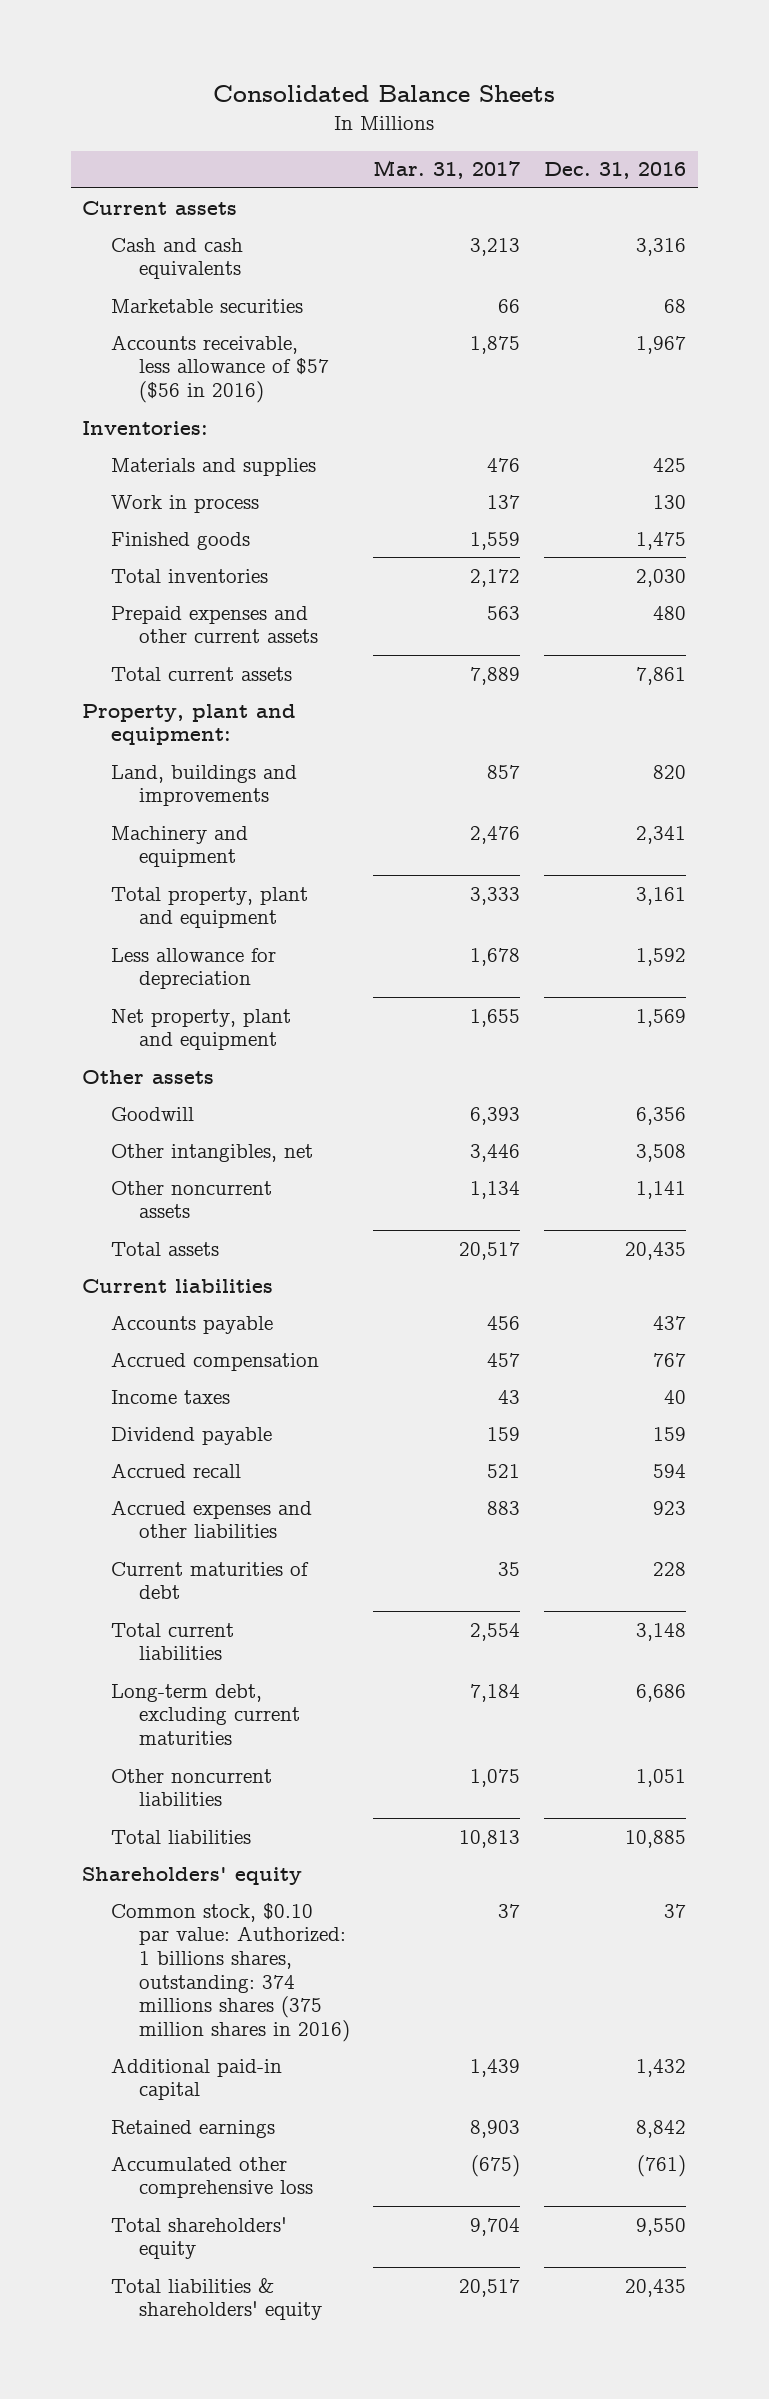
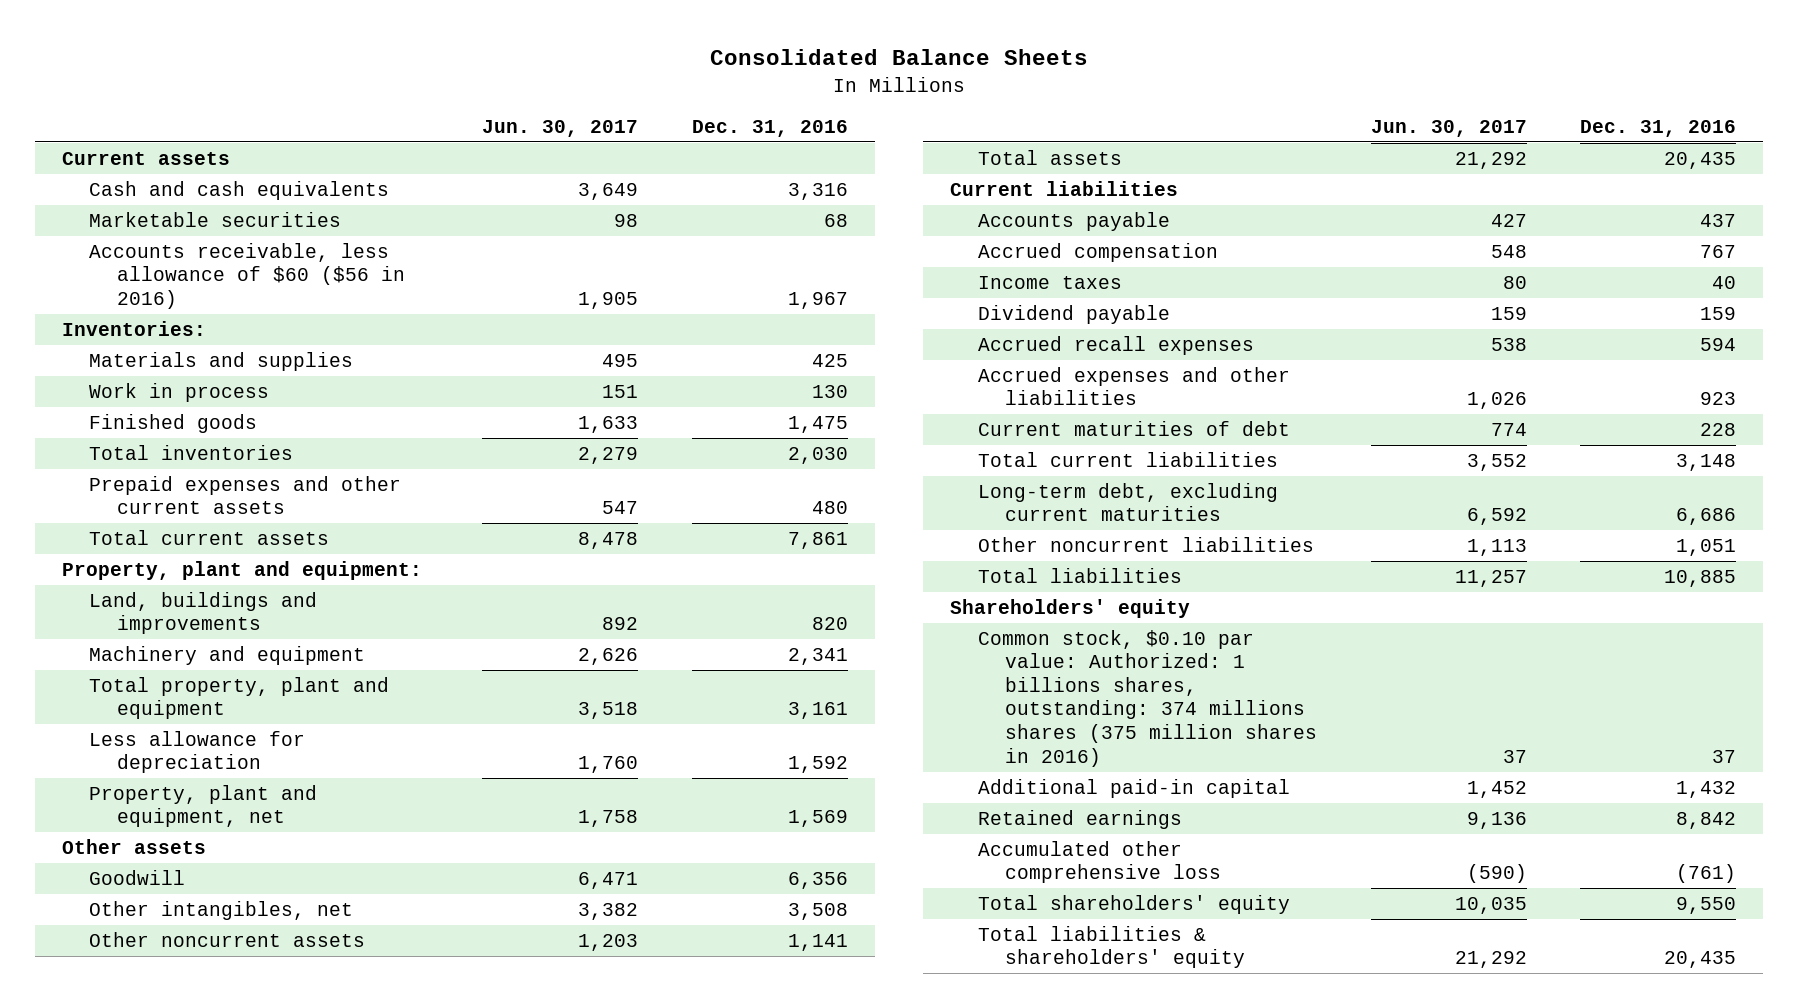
- | Mar. 31, 2017 | Dec. 31, 2016
+ | Jun. 30, 2017 | Dec. 31, 2016
- Accounts receivable, less allowance of $57 ($56 in 2016) | 1,875 | 1,967
+ Accounts receivable, less allowance of $60 ($56 in 2016) | 1,905 | 1,967
- Net property, plant and equipment | 1,655 | 1,569
+ Property, plant and equipment, net | 1,758 | 1,569
- Accrued recall | 521 | 594
+ Accrued recall expenses | 538 | 594

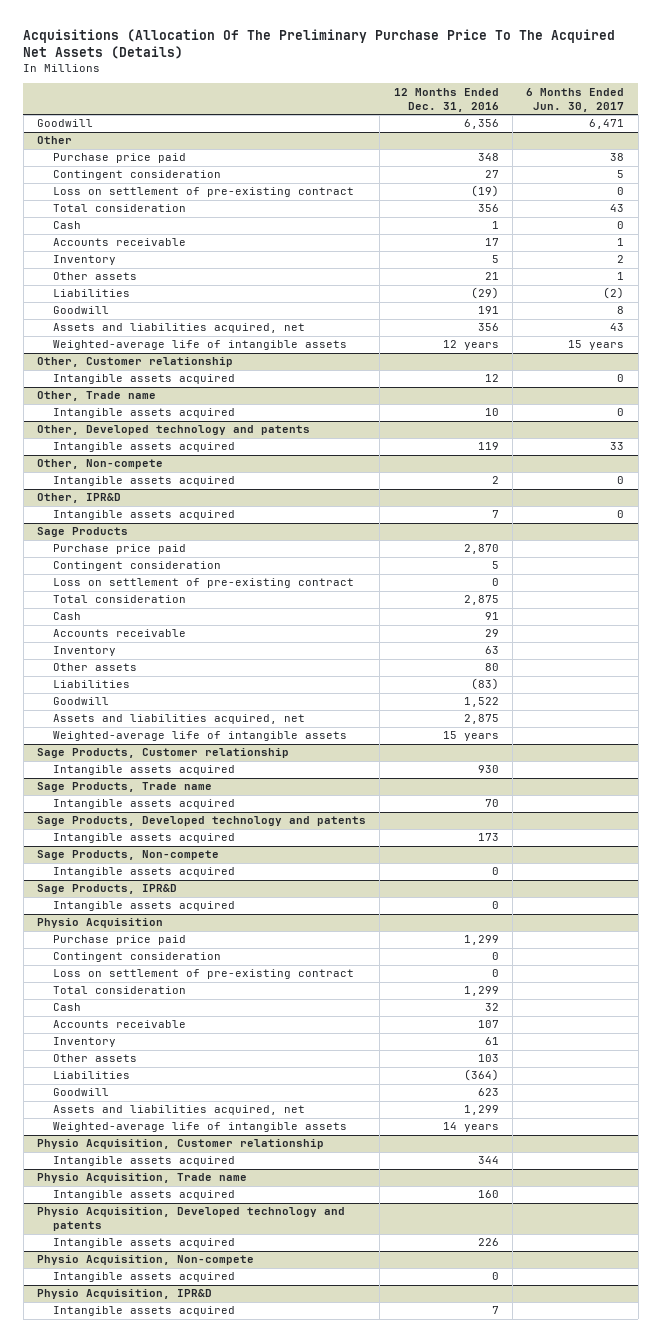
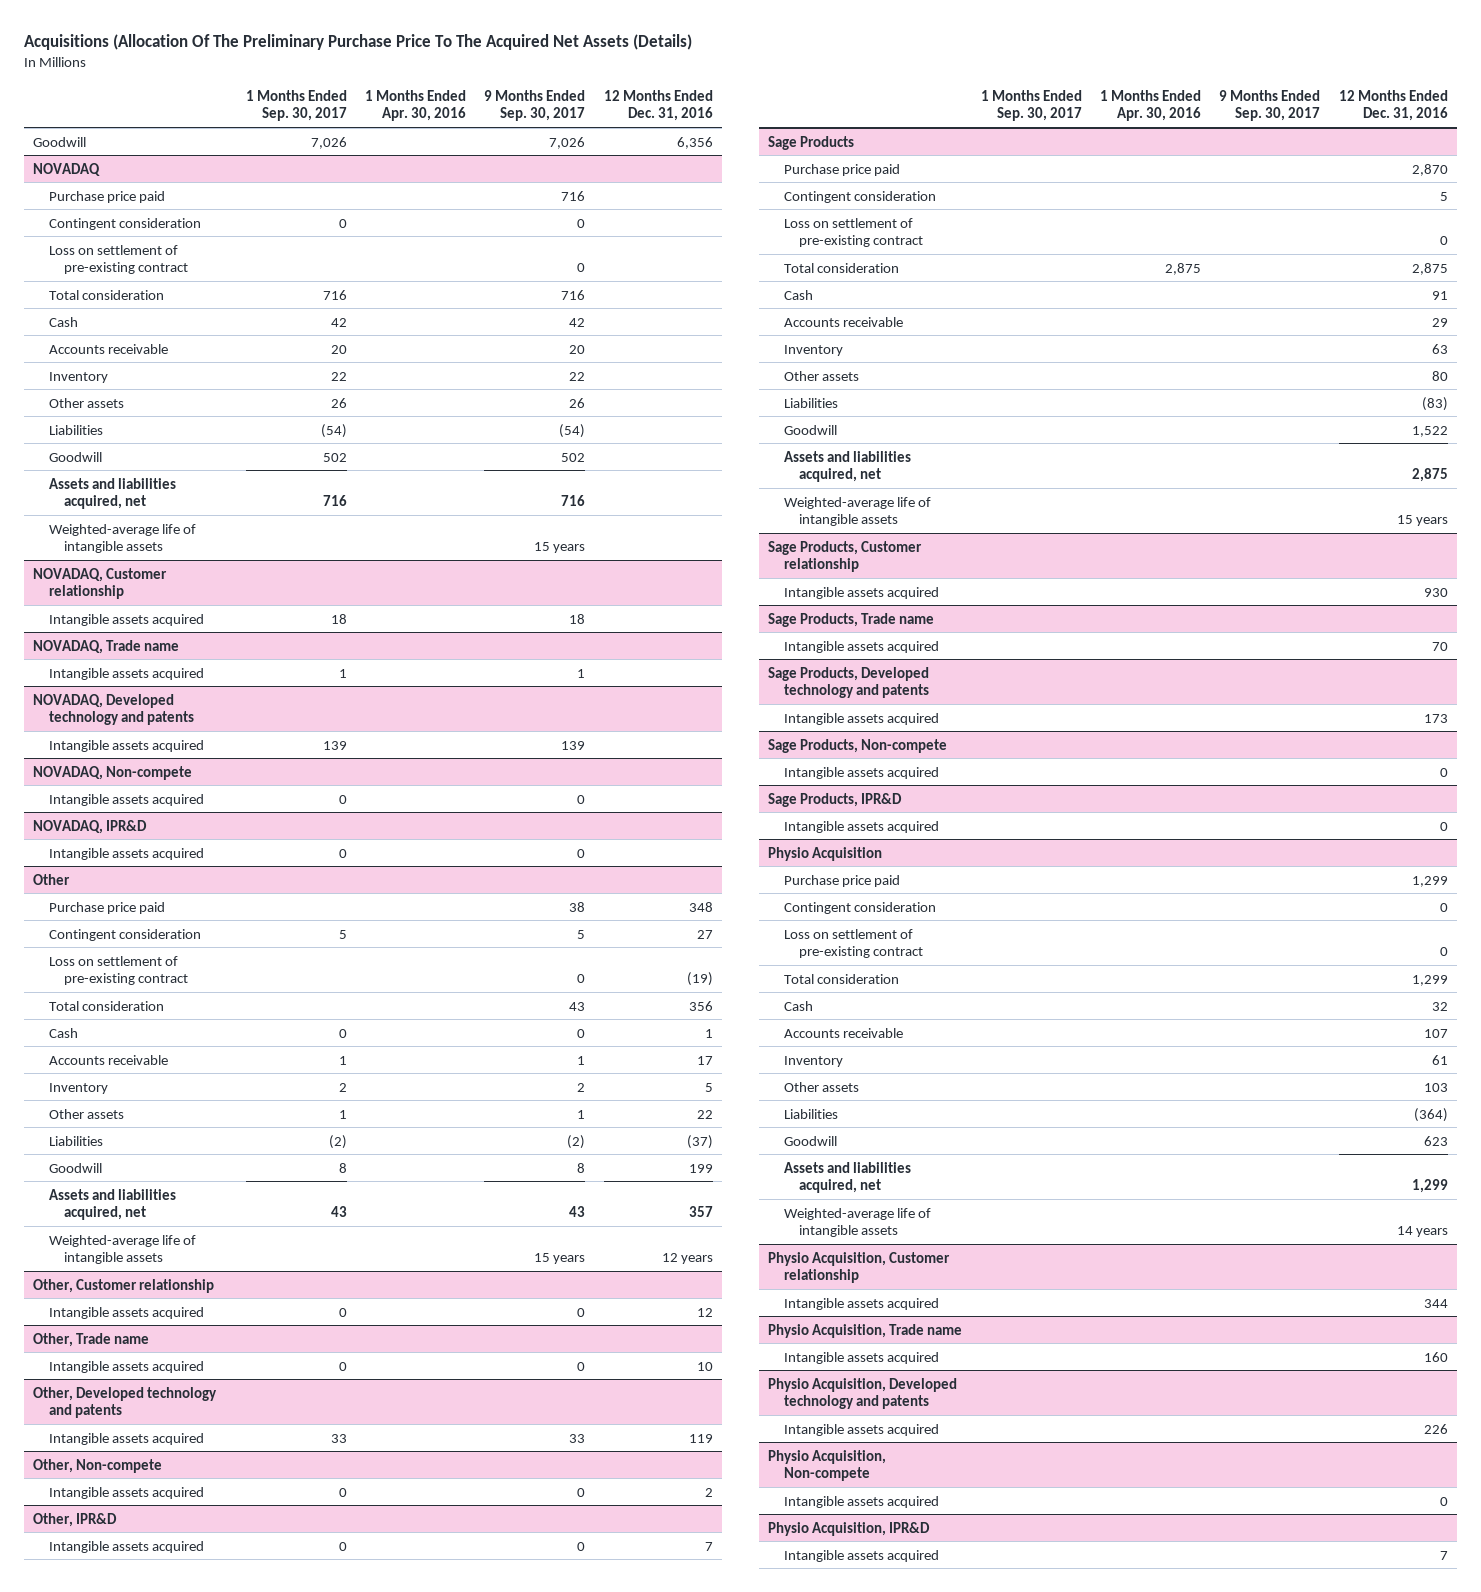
- | 12 Months Ended Dec. 31, 2016 | 6 Months Ended Jun. 30, 2017
+ | 1 Months Ended Sep. 30, 2017 | 1 Months Ended Apr. 30, 2016 | 9 Months Ended Sep. 30, 2017 | 12 Months Ended Dec. 31, 2016
+ NOVADAQ
+ Purchase price paid | | | 716 |
+ Contingent consideration | 0 | | 0 |
+ Loss on settlement of pre-existing contract | | | 0 |
+ Total consideration | 716 | | 716 |
+ Cash | 42 | | 42 |
+ Accounts receivable | 20 | | 20 |
+ Inventory | 22 | | 22 |
+ Other assets | 26 | | 26 |
+ Liabilities | (54) | | (54) |
+ Goodwill | 502 | | 502 |
+ Assets and liabilities acquired, net | 716 | | 716 |
+ Weighted-average life of intangible assets | | | 15 years |
+ NOVADAQ, Customer relationship
+ Intangible assets acquired | 18 | | 18 |
+ NOVADAQ, Trade name
+ Intangible assets acquired | 1 | | 1 |
+ NOVADAQ, Developed technology and patents
+ Intangible assets acquired | 139 | | 139 |
+ NOVADAQ, Non-compete
+ Intangible assets acquired | 0 | | 0 |
+ NOVADAQ, IPR&D
+ Intangible assets acquired | 0 | | 0 |
@ Other
- Other assets | 21 | 1
- Liabilities | (29) | (2)
- Goodwill | 191 | 8
- Assets and liabilities acquired, net | 356 | 43
+ Other assets | 1 | | 1 | 22
+ Liabilities | (2) | | (2) | (37)
+ Goodwill | 8 | | 8 | 199
+ Assets and liabilities acquired, net | 43 | | 43 | 357

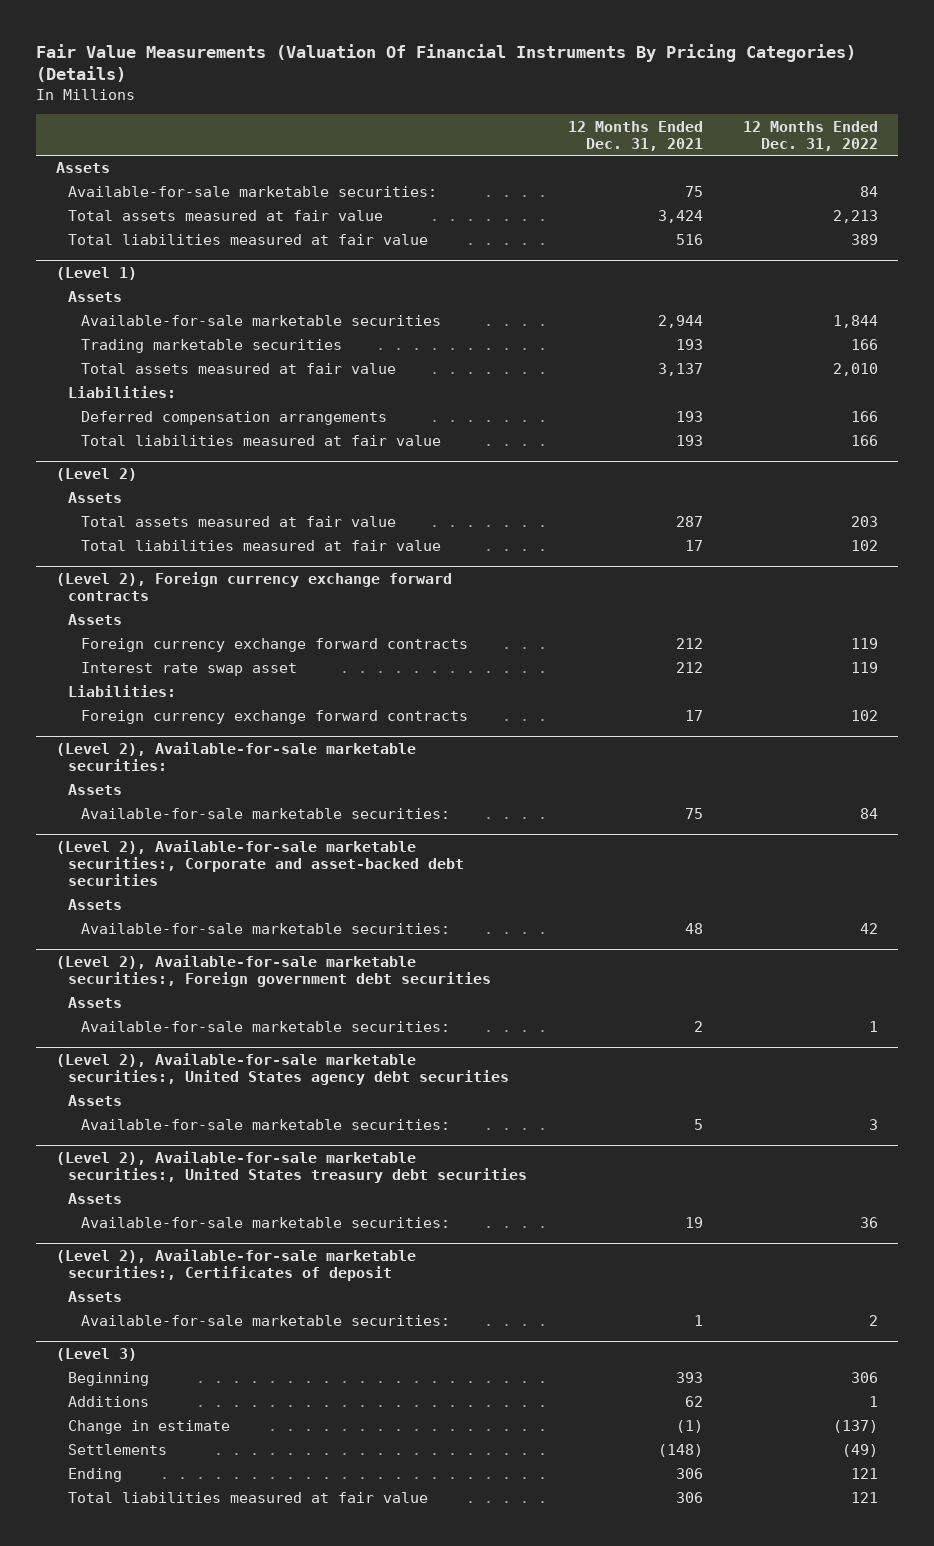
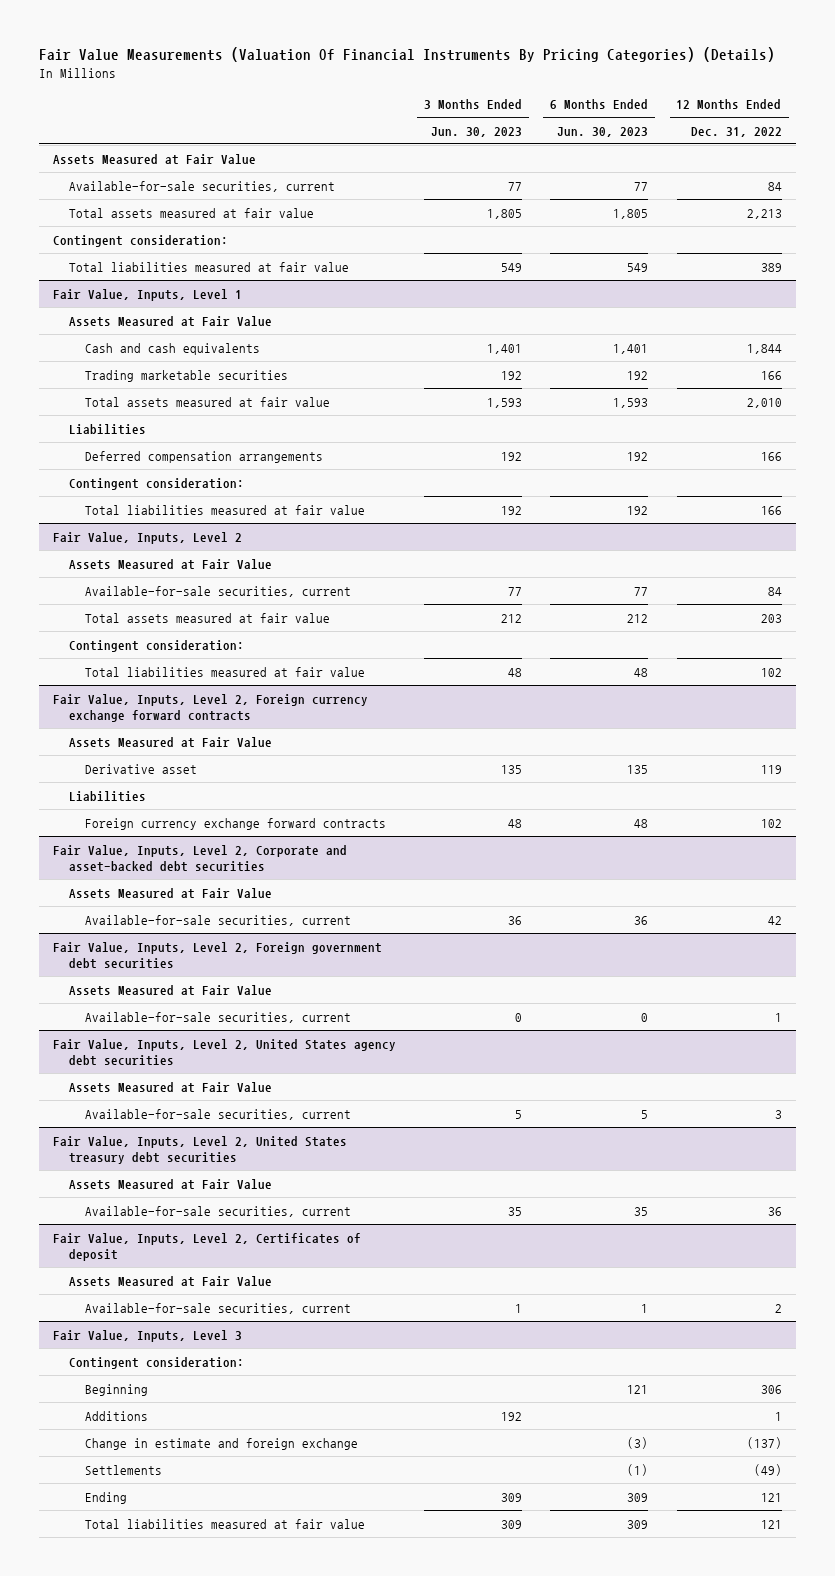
- | 12 Months Ended Dec. 31, 2021 | 12 Months Ended Dec. 31, 2022
+ | 3 Months Ended Jun. 30, 2023 | 6 Months Ended Jun. 30, 2023 | 12 Months Ended Dec. 31, 2022
- Assets
- Available-for-sale marketable securities: | 75 | 84
+ Assets Measured at Fair Value
+ Available-for-sale securities, current | 77 | 77 | 84
+ Contingent consideration:
- (Level 1)
- Assets
- Available-for-sale marketable securities | 2,944 | 1,844
+ Fair Value, Inputs, Level 1
+ Assets Measured at Fair Value
+ Cash and cash equivalents | 1,401 | 1,401 | 1,844
- Liabilities:
+ Liabilities
+ Contingent consideration:
- (Level 2)
- Assets
+ Fair Value, Inputs, Level 2
+ Assets Measured at Fair Value
+ Available-for-sale securities, current | 77 | 77 | 84
+ Contingent consideration:
- (Level 2), Foreign currency exchange forward contracts
- Assets
- Foreign currency exchange forward contracts | 212 | 119
- Interest rate swap asset | 212 | 119
- Liabilities:
+ Fair Value, Inputs, Level 2, Foreign currency exchange forward contracts
+ Assets Measured at Fair Value
+ Derivative asset | 135 | 135 | 119
+ Liabilities
- (Level 2), Available-for-sale marketable securities:
- Assets
- Available-for-sale marketable securities: | 75 | 84
- (Level 2), Available-for-sale marketable securities:, Corporate and asset-backed debt securities
- Assets
- Available-for-sale marketable securities: | 48 | 42
- (Level 2), Available-for-sale marketable securities:, Foreign government debt securities
- Assets
- Available-for-sale marketable securities: | 2 | 1
- (Level 2), Available-for-sale marketable securities:, United States agency debt securities
- Assets
- Available-for-sale marketable securities: | 5 | 3
- (Level 2), Available-for-sale marketable securities:, United States treasury debt securities
- Assets
- Available-for-sale marketable securities: | 19 | 36
- (Level 2), Available-for-sale marketable securities:, Certificates of deposit
- Assets
- Available-for-sale marketable securities: | 1 | 2
- (Level 3)
+ Fair Value, Inputs, Level 2, Corporate and asset-backed debt securities
+ Assets Measured at Fair Value
+ Available-for-sale securities, current | 36 | 36 | 42
+ Fair Value, Inputs, Level 2, Foreign government debt securities
+ Assets Measured at Fair Value
+ Available-for-sale securities, current | 0 | 0 | 1
+ Fair Value, Inputs, Level 2, United States agency debt securities
+ Assets Measured at Fair Value
+ Available-for-sale securities, current | 5 | 5 | 3
+ Fair Value, Inputs, Level 2, United States treasury debt securities
+ Assets Measured at Fair Value
+ Available-for-sale securities, current | 35 | 35 | 36
+ Fair Value, Inputs, Level 2, Certificates of deposit
+ Assets Measured at Fair Value
+ Available-for-sale securities, current | 1 | 1 | 2
+ Fair Value, Inputs, Level 3
+ Contingent consideration:
- Change in estimate | (1) | (137)
+ Change in estimate and foreign exchange | | (3) | (137)

